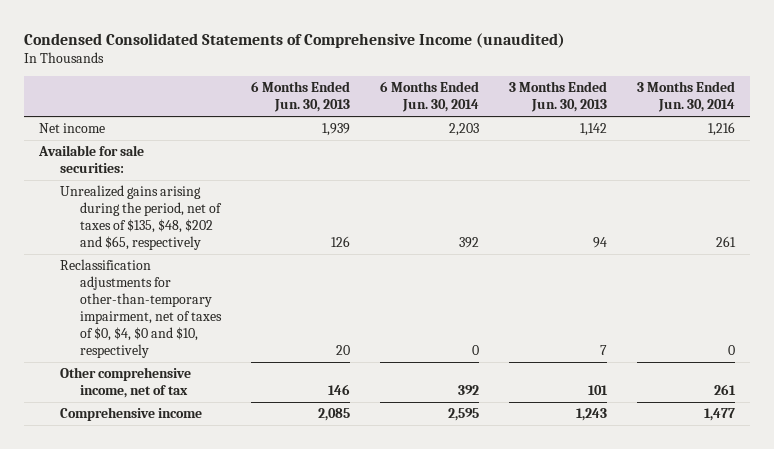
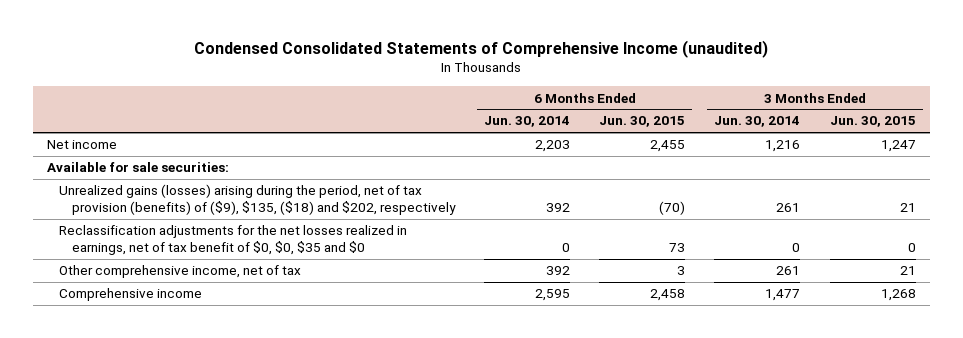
- | 6 Months Ended Jun. 30, 2013 | 6 Months Ended Jun. 30, 2014 | 3 Months Ended Jun. 30, 2013 | 3 Months Ended Jun. 30, 2014
+ | 6 Months Ended Jun. 30, 2014 | 6 Months Ended Jun. 30, 2015 | 3 Months Ended Jun. 30, 2014 | 3 Months Ended Jun. 30, 2015
- Unrealized gains arising during the period, net of taxes of $135, $48, $202 and $65, respectively | 126 | 392 | 94 | 261
- Reclassification adjustments for other-than-temporary impairment, net of taxes of $0, $4, $0 and $10, respectively | 20 | 0 | 7 | 0
+ Unrealized gains (losses) arising during the period, net of tax provision (benefits) of ($9), $135, ($18) and $202, respectively | 392 | (70) | 261 | 21
+ Reclassification adjustments for the net losses realized in earnings, net of tax benefit of $0, $0, $35 and $0 | 0 | 73 | 0 | 0

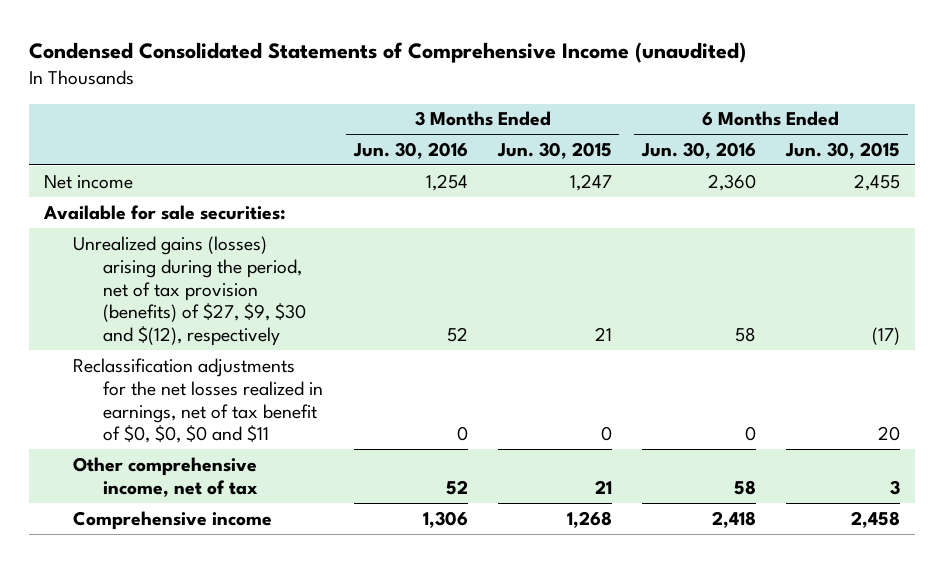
- | 6 Months Ended Jun. 30, 2014 | 6 Months Ended Jun. 30, 2015 | 3 Months Ended Jun. 30, 2014 | 3 Months Ended Jun. 30, 2015
+ | 3 Months Ended Jun. 30, 2016 | 3 Months Ended Jun. 30, 2015 | 6 Months Ended Jun. 30, 2016 | 6 Months Ended Jun. 30, 2015
- Unrealized gains (losses) arising during the period, net of tax provision (benefits) of ($9), $135, ($18) and $202, respectively | 392 | (70) | 261 | 21
- Reclassification adjustments for the net losses realized in earnings, net of tax benefit of $0, $0, $35 and $0 | 0 | 73 | 0 | 0
+ Unrealized gains (losses) arising during the period, net of tax provision (benefits) of $27, $9, $30 and $(12), respectively | 52 | 21 | 58 | (17)
+ Reclassification adjustments for the net losses realized in earnings, net of tax benefit of $0, $0, $0 and $11 | 0 | 0 | 0 | 20

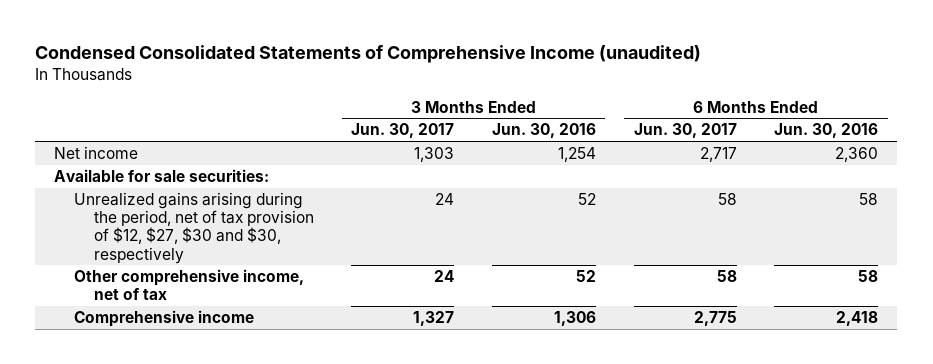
- | 3 Months Ended Jun. 30, 2016 | 3 Months Ended Jun. 30, 2015 | 6 Months Ended Jun. 30, 2016 | 6 Months Ended Jun. 30, 2015
+ | 3 Months Ended Jun. 30, 2017 | 3 Months Ended Jun. 30, 2016 | 6 Months Ended Jun. 30, 2017 | 6 Months Ended Jun. 30, 2016
- Unrealized gains (losses) arising during the period, net of tax provision (benefits) of $27, $9, $30 and $(12), respectively | 52 | 21 | 58 | (17)
- Reclassification adjustments for the net losses realized in earnings, net of tax benefit of $0, $0, $0 and $11 | 0 | 0 | 0 | 20
+ Unrealized gains arising during the period, net of tax provision of $12, $27, $30 and $30, respectively | 24 | 52 | 58 | 58

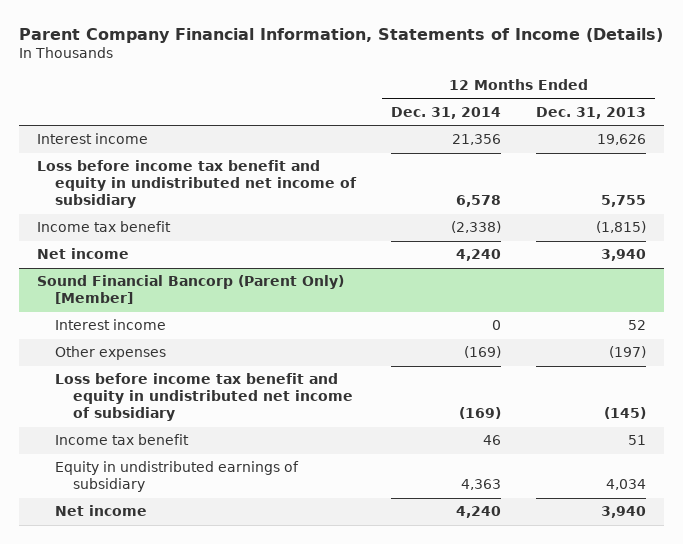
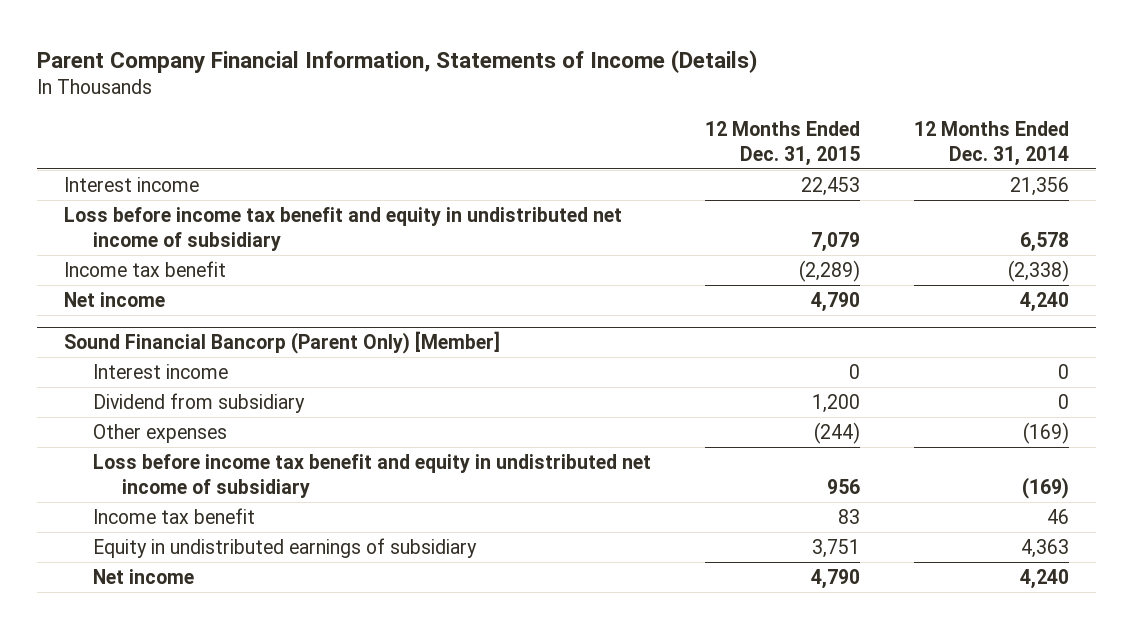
- | 12 Months Ended Dec. 31, 2014 | 12 Months Ended Dec. 31, 2013
+ | 12 Months Ended Dec. 31, 2015 | 12 Months Ended Dec. 31, 2014
@ Sound Financial Bancorp (Parent Only) [Member]
+ Dividend from subsidiary | 1,200 | 0

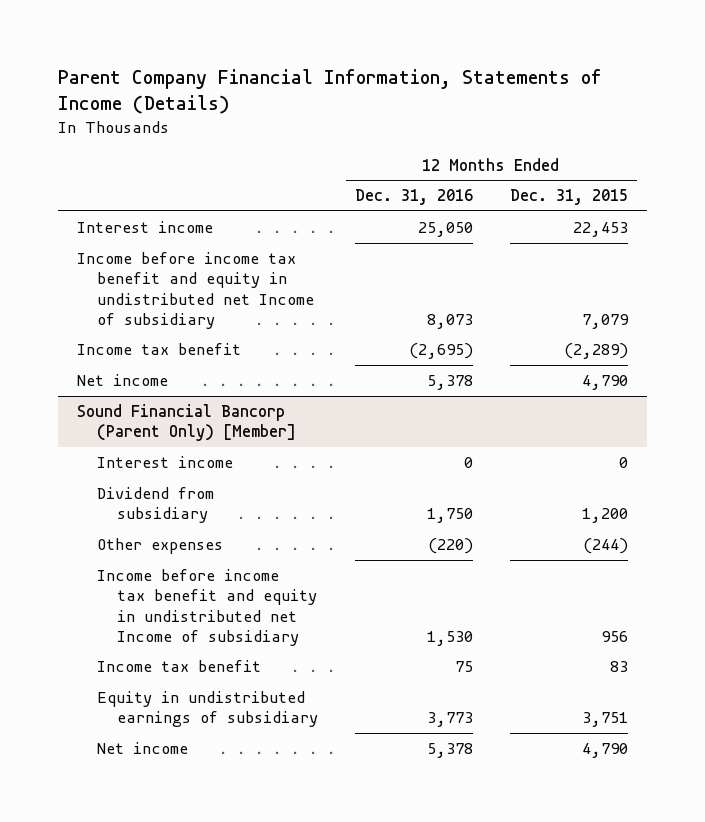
- | 12 Months Ended Dec. 31, 2015 | 12 Months Ended Dec. 31, 2014
+ | 12 Months Ended Dec. 31, 2016 | 12 Months Ended Dec. 31, 2015
- Loss before income tax benefit and equity in undistributed net income of subsidiary | 7,079 | 6,578
+ Income before income tax benefit and equity in undistributed net Income of subsidiary | 8,073 | 7,079
@ Sound Financial Bancorp (Parent Only) [Member]
- Loss before income tax benefit and equity in undistributed net income of subsidiary | 956 | (169)
+ Income before income tax benefit and equity in undistributed net Income of subsidiary | 1,530 | 956

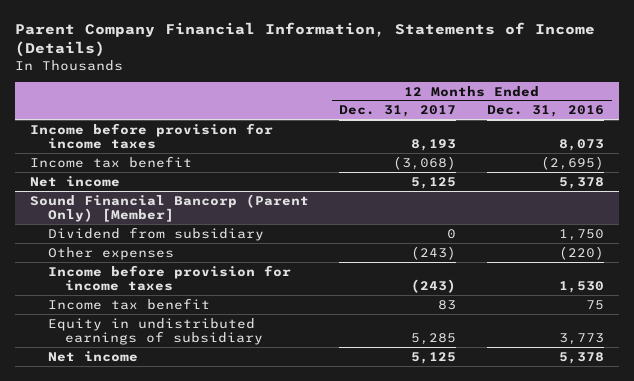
- | 12 Months Ended Dec. 31, 2016 | 12 Months Ended Dec. 31, 2015
+ | 12 Months Ended Dec. 31, 2017 | 12 Months Ended Dec. 31, 2016
- Interest income | 25,050 | 22,453
- Income before income tax benefit and equity in undistributed net Income of subsidiary | 8,073 | 7,079
+ Income before provision for income taxes | 8,193 | 8,073
@ Sound Financial Bancorp (Parent Only) [Member]
- Interest income | 0 | 0
- Income before income tax benefit and equity in undistributed net Income of subsidiary | 1,530 | 956
+ Income before provision for income taxes | (243) | 1,530

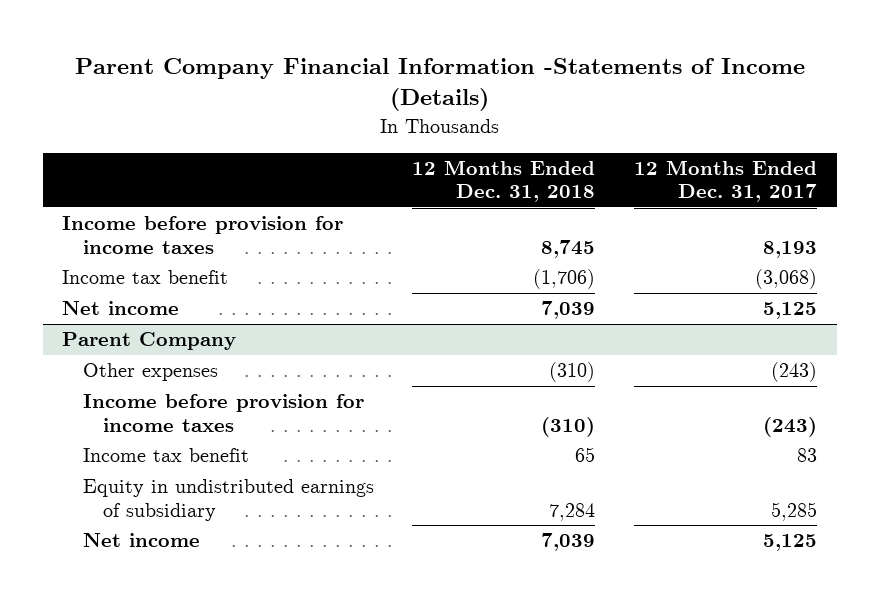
- Parent Company Financial Information, Statements of Income (Details)
+ Parent Company Financial Information -Statements of Income (Details)
- | 12 Months Ended Dec. 31, 2017 | 12 Months Ended Dec. 31, 2016
+ | 12 Months Ended Dec. 31, 2018 | 12 Months Ended Dec. 31, 2017
- Sound Financial Bancorp (Parent Only) [Member]
- Dividend from subsidiary | 0 | 1,750
+ Parent Company

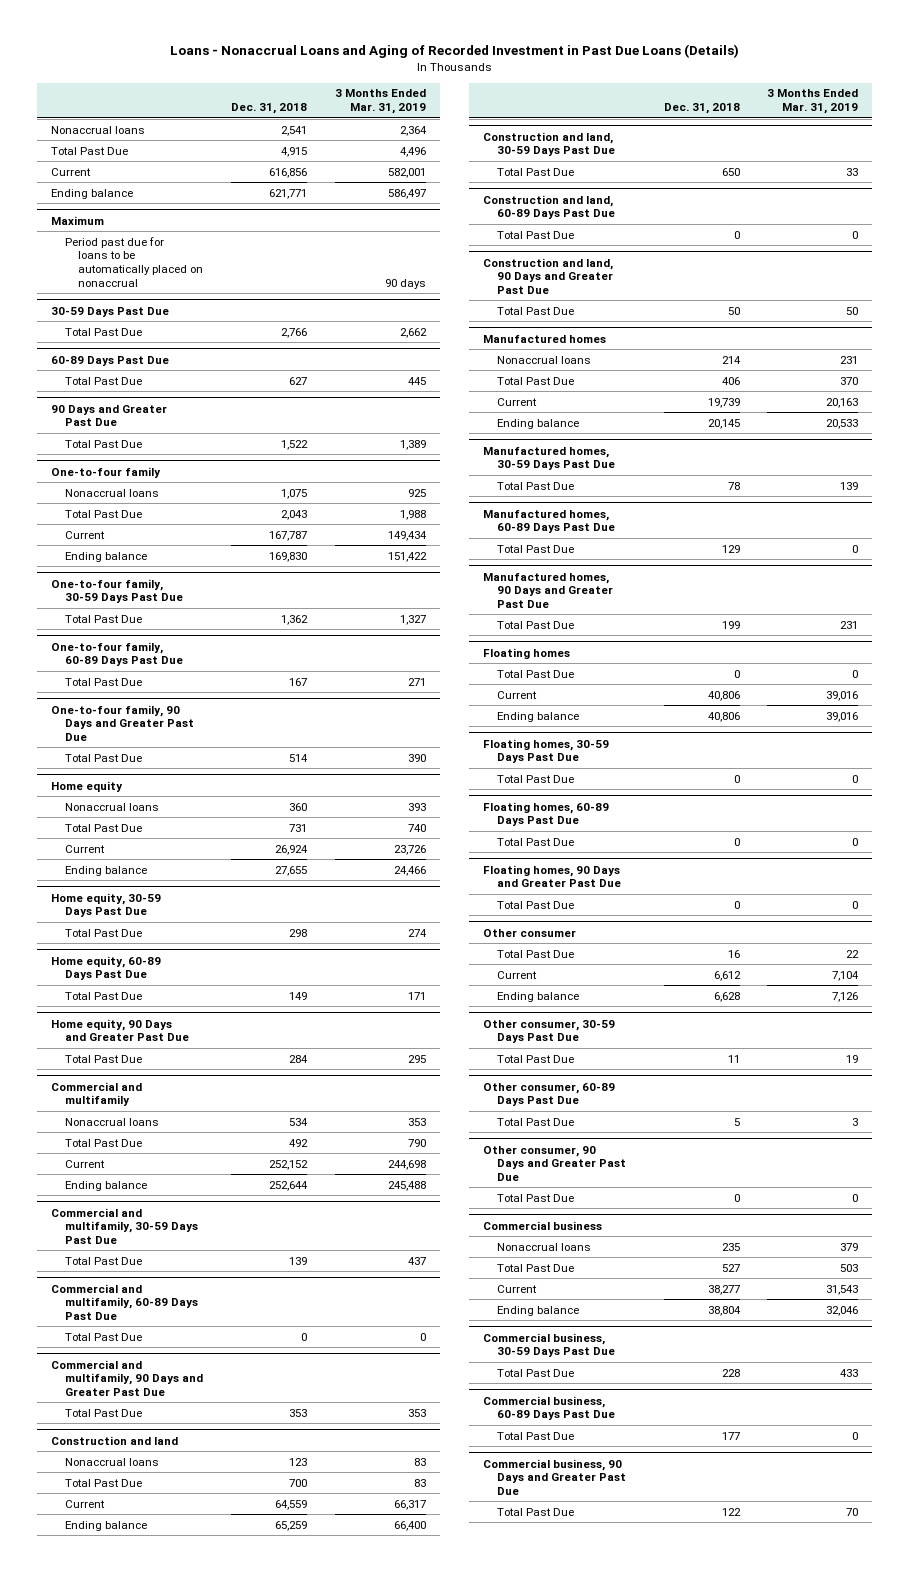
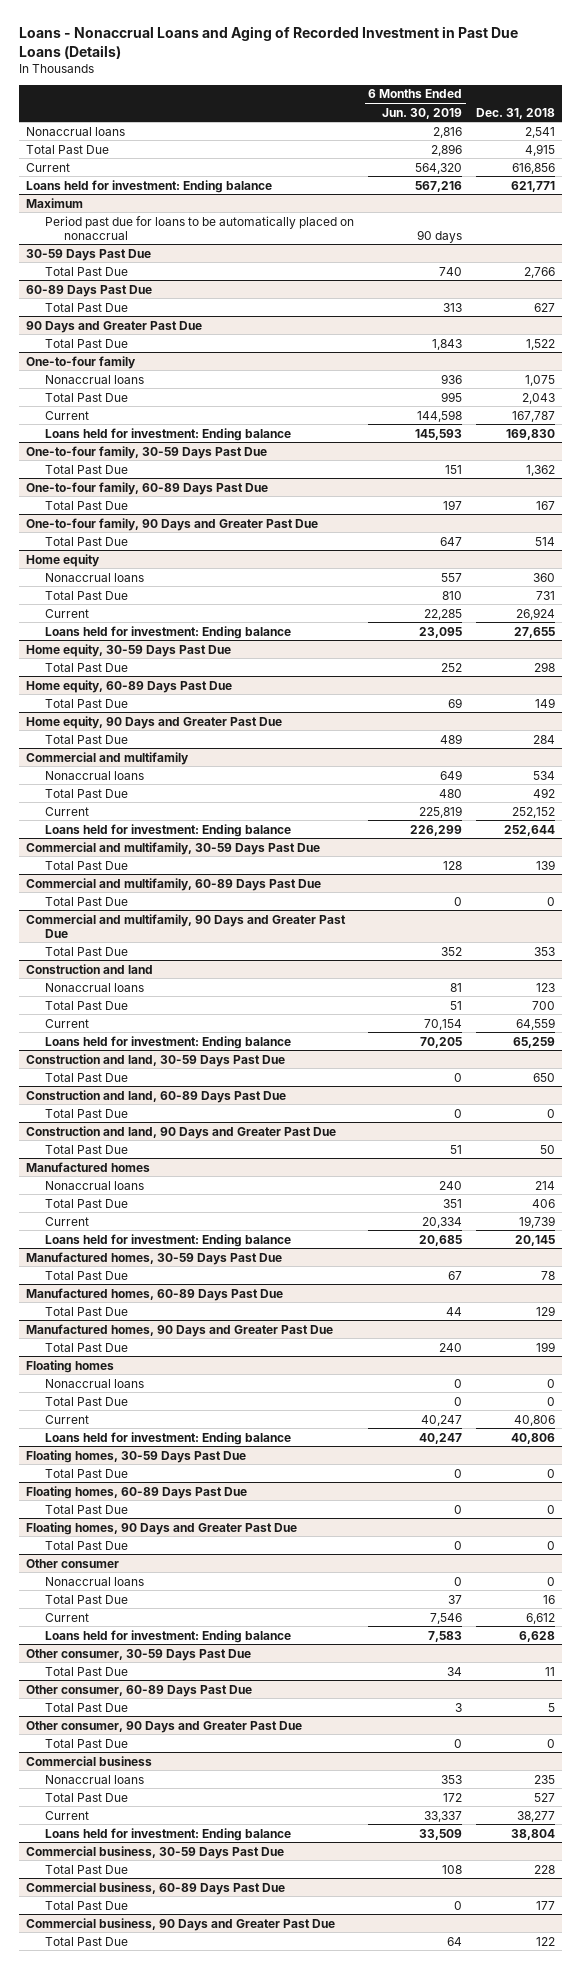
- | Dec. 31, 2018 | 3 Months Ended Mar. 31, 2019
+ | 6 Months Ended Jun. 30, 2019 | Dec. 31, 2018
- Ending balance | 621,771 | 586,497
+ Loans held for investment: Ending balance | 567,216 | 621,771
@ One-to-four family
- Ending balance | 169,830 | 151,422
+ Loans held for investment: Ending balance | 145,593 | 169,830
@ Home equity
- Ending balance | 27,655 | 24,466
+ Loans held for investment: Ending balance | 23,095 | 27,655
@ Commercial and multifamily
- Ending balance | 252,644 | 245,488
+ Loans held for investment: Ending balance | 226,299 | 252,644
@ Construction and land
- Ending balance | 65,259 | 66,400
+ Loans held for investment: Ending balance | 70,205 | 65,259
@ Manufactured homes
- Ending balance | 20,145 | 20,533
+ Loans held for investment: Ending balance | 20,685 | 20,145
@ Floating homes
+ Nonaccrual loans | 0 | 0
- Ending balance | 40,806 | 39,016
+ Loans held for investment: Ending balance | 40,247 | 40,806
@ Other consumer
+ Nonaccrual loans | 0 | 0
- Ending balance | 6,628 | 7,126
+ Loans held for investment: Ending balance | 7,583 | 6,628
@ Commercial business
- Ending balance | 38,804 | 32,046
+ Loans held for investment: Ending balance | 33,509 | 38,804

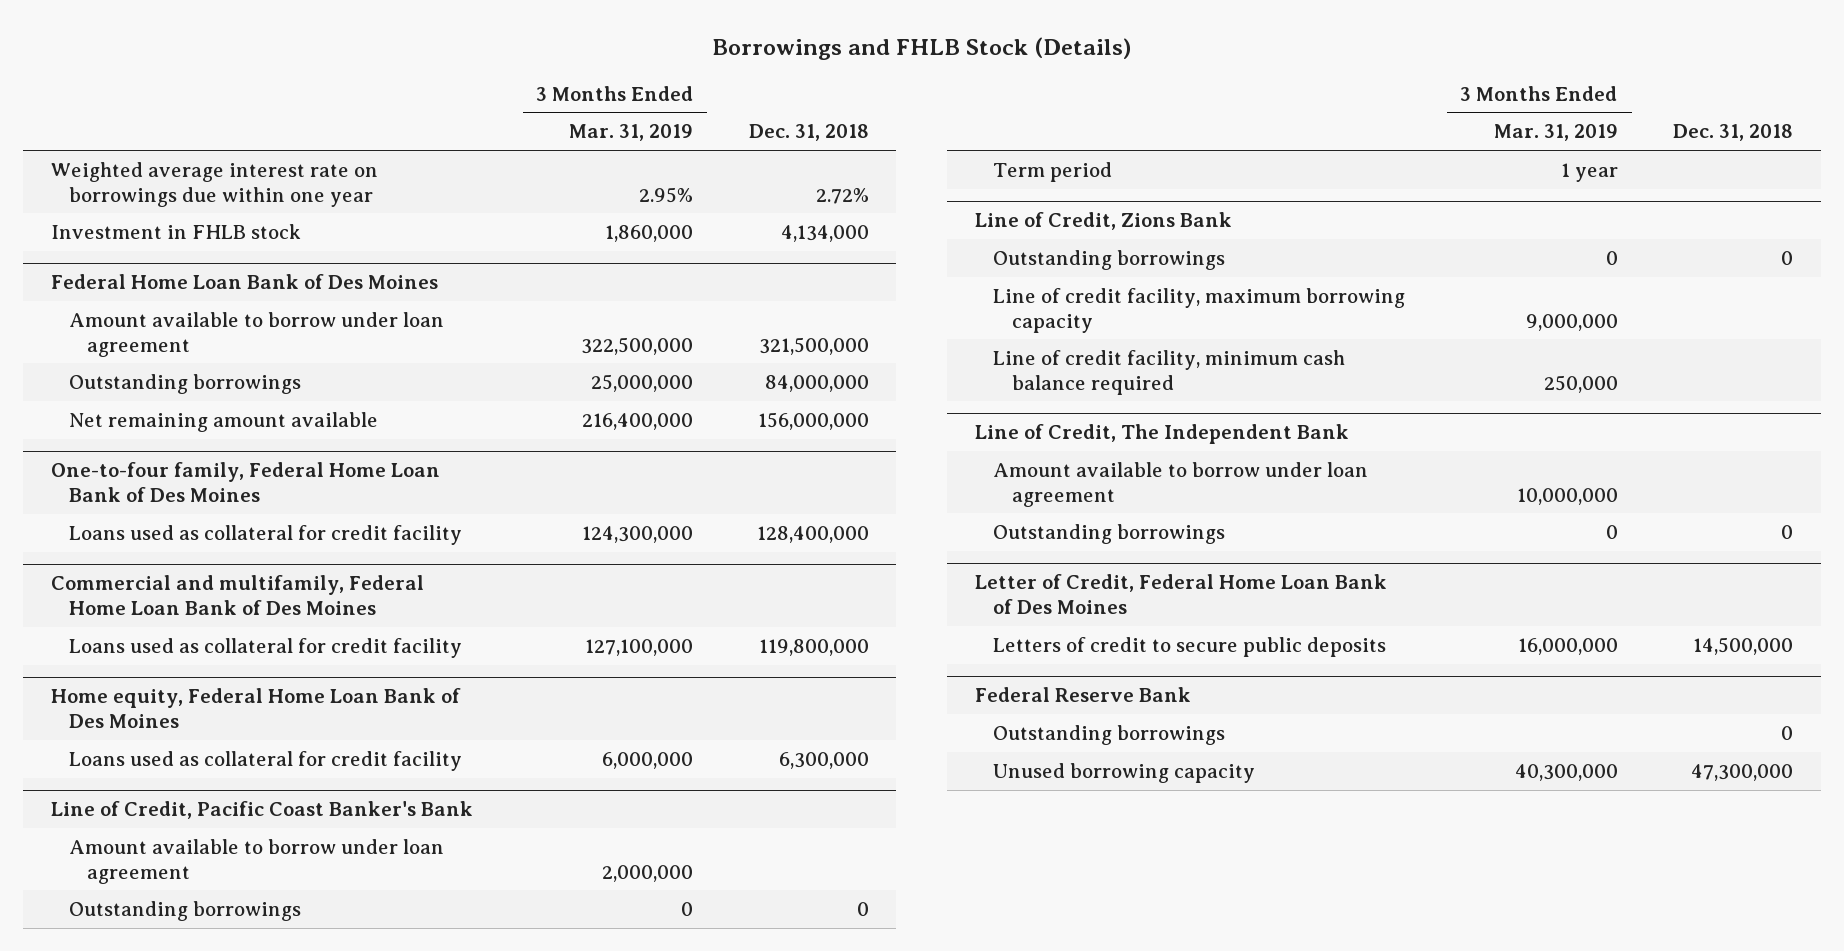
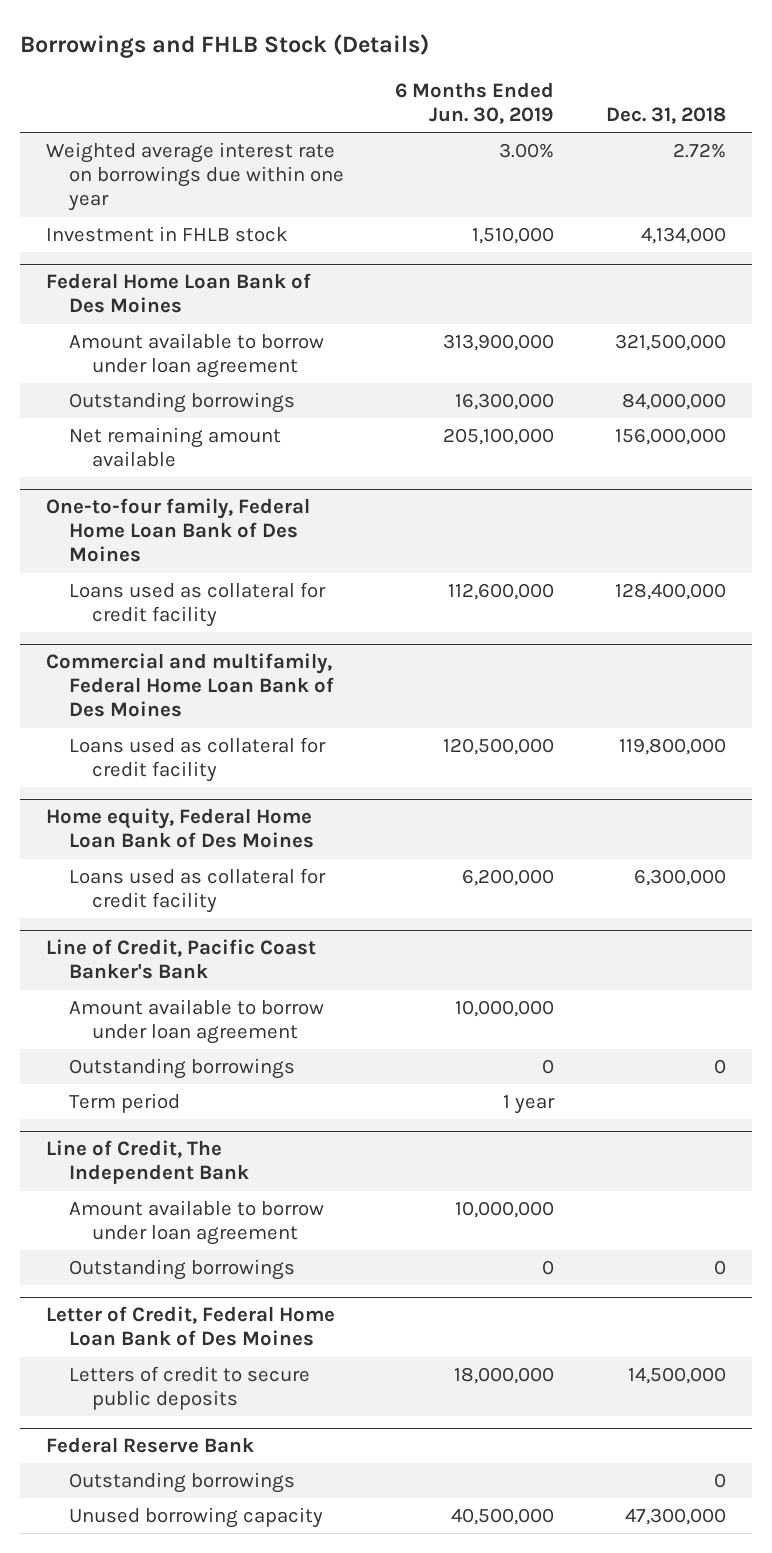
- | 3 Months Ended Mar. 31, 2019 | Dec. 31, 2018
+ | 6 Months Ended Jun. 30, 2019 | Dec. 31, 2018
- Line of Credit, Zions Bank
- Outstanding borrowings | 0 | 0
- Line of credit facility, maximum borrowing capacity | 9,000,000 |
- Line of credit facility, minimum cash balance required | 250,000 |

